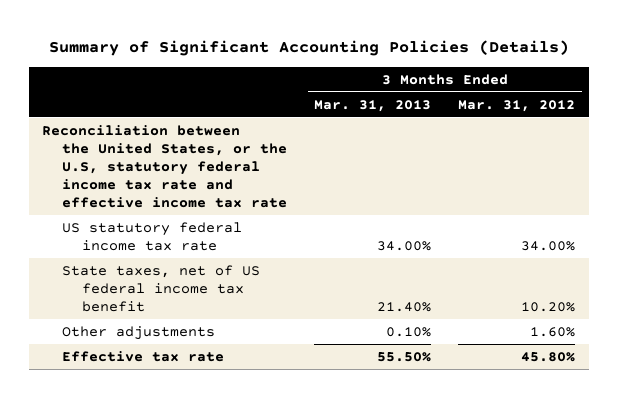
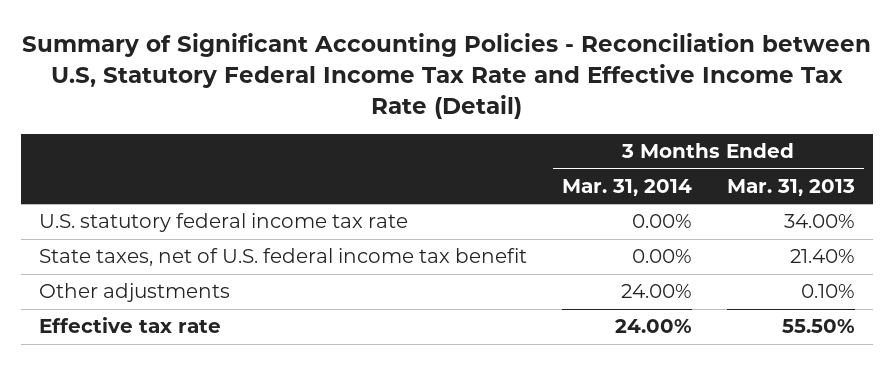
- Summary of Significant Accounting Policies (Details)
+ Summary of Significant Accounting Policies - Reconciliation between U.S, Statutory Federal Income Tax Rate and Effective Income Tax Rate (Detail)
- | 3 Months Ended Mar. 31, 2013 | 3 Months Ended Mar. 31, 2012
+ | 3 Months Ended Mar. 31, 2014 | 3 Months Ended Mar. 31, 2013
- Reconciliation between the United States, or the U.S, statutory federal income tax rate and effective income tax rate
- US statutory federal income tax rate | 34.00% | 34.00%
- State taxes, net of US federal income tax benefit | 21.40% | 10.20%
+ U.S. statutory federal income tax rate | 0.00% | 34.00%
+ State taxes, net of U.S. federal income tax benefit | 0.00% | 21.40%

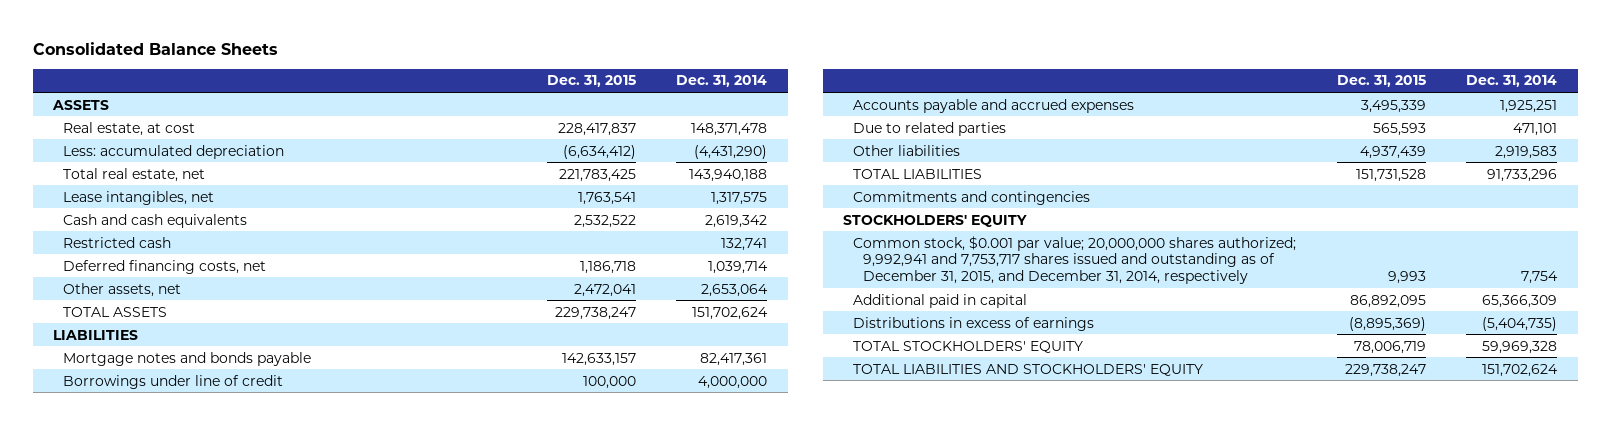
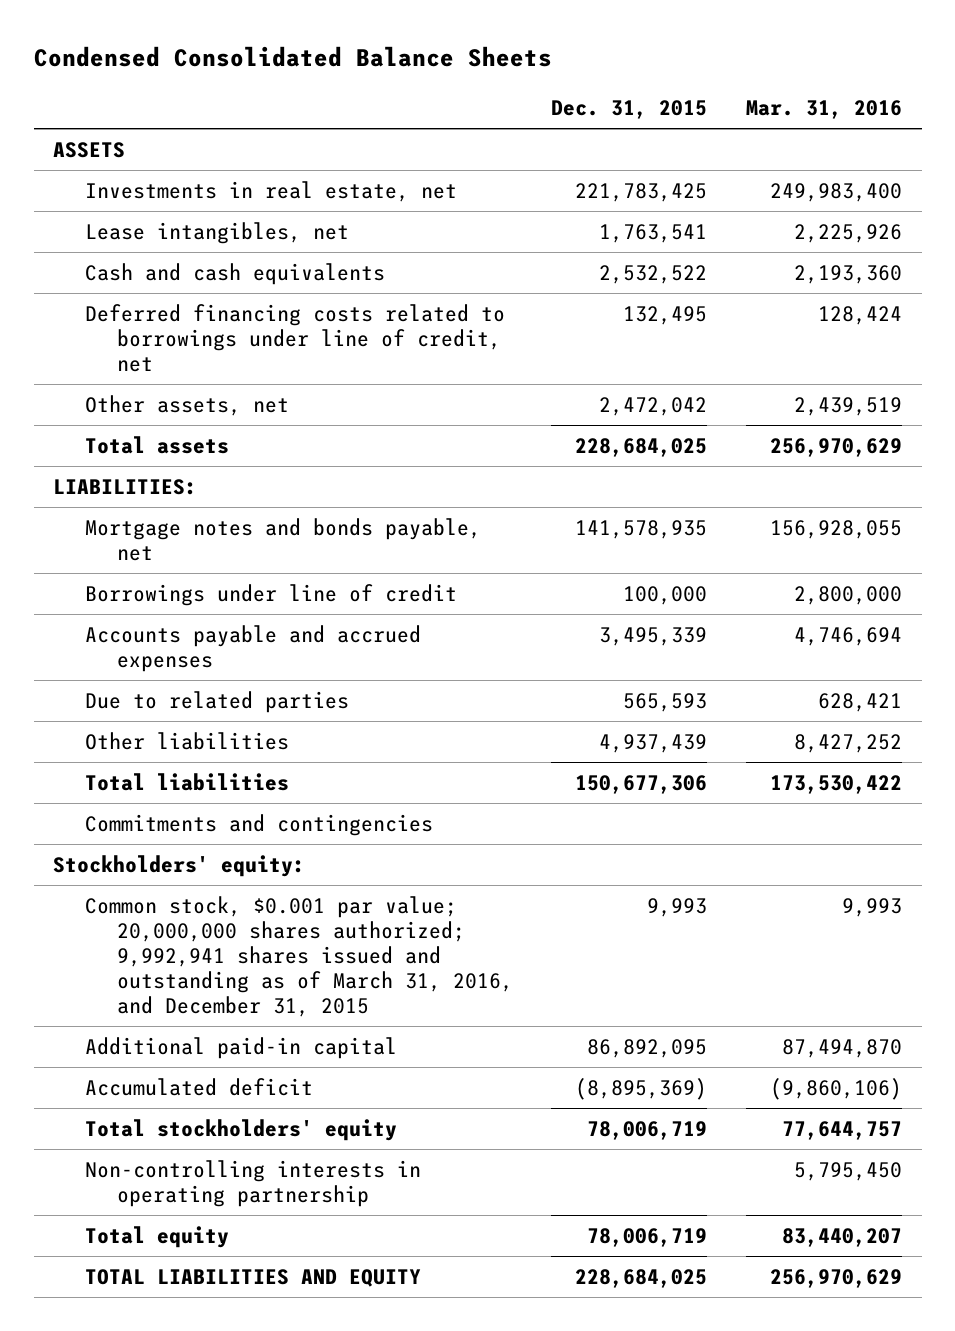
- Consolidated Balance Sheets
+ Condensed Consolidated Balance Sheets
- | Dec. 31, 2015 | Dec. 31, 2014
+ | Dec. 31, 2015 | Mar. 31, 2016
- Real estate, at cost | 228,417,837 | 148,371,478
- Less: accumulated depreciation | (6,634,412) | (4,431,290)
- Total real estate, net | 221,783,425 | 143,940,188
+ Investments in real estate, net | 221,783,425 | 249,983,400
- Restricted cash | | 132,741
- Deferred financing costs, net | 1,186,718 | 1,039,714
- Other assets, net | 2,472,041 | 2,653,064
- TOTAL ASSETS | 229,738,247 | 151,702,624
- LIABILITIES
- Mortgage notes and bonds payable | 142,633,157 | 82,417,361
+ Deferred financing costs related to borrowings under line of credit, net | 132,495 | 128,424
+ Other assets, net | 2,472,042 | 2,439,519
+ Total assets | 228,684,025 | 256,970,629
+ LIABILITIES:
+ Mortgage notes and bonds payable, net | 141,578,935 | 156,928,055
- TOTAL LIABILITIES | 151,731,528 | 91,733,296
+ Total liabilities | 150,677,306 | 173,530,422
- STOCKHOLDERS' EQUITY
- Common stock, $0.001 par value; 20,000,000 shares authorized; 9,992,941 and 7,753,717 shares issued and outstanding as of December 31, 2015, and December 31, 2014, respectively | 9,993 | 7,754
- Additional paid in capital | 86,892,095 | 65,366,309
- Distributions in excess of earnings | (8,895,369) | (5,404,735)
- TOTAL STOCKHOLDERS' EQUITY | 78,006,719 | 59,969,328
- TOTAL LIABILITIES AND STOCKHOLDERS' EQUITY | 229,738,247 | 151,702,624
+ Stockholders' equity:
+ Common stock, $0.001 par value; 20,000,000 shares authorized; 9,992,941 shares issued and outstanding as of March 31, 2016, and December 31, 2015 | 9,993 | 9,993
+ Additional paid-in capital | 86,892,095 | 87,494,870
+ Accumulated deficit | (8,895,369) | (9,860,106)
+ Total stockholders' equity | 78,006,719 | 77,644,757
+ Non-controlling interests in operating partnership | | 5,795,450
+ Total equity | 78,006,719 | 83,440,207
+ TOTAL LIABILITIES AND EQUITY | 228,684,025 | 256,970,629

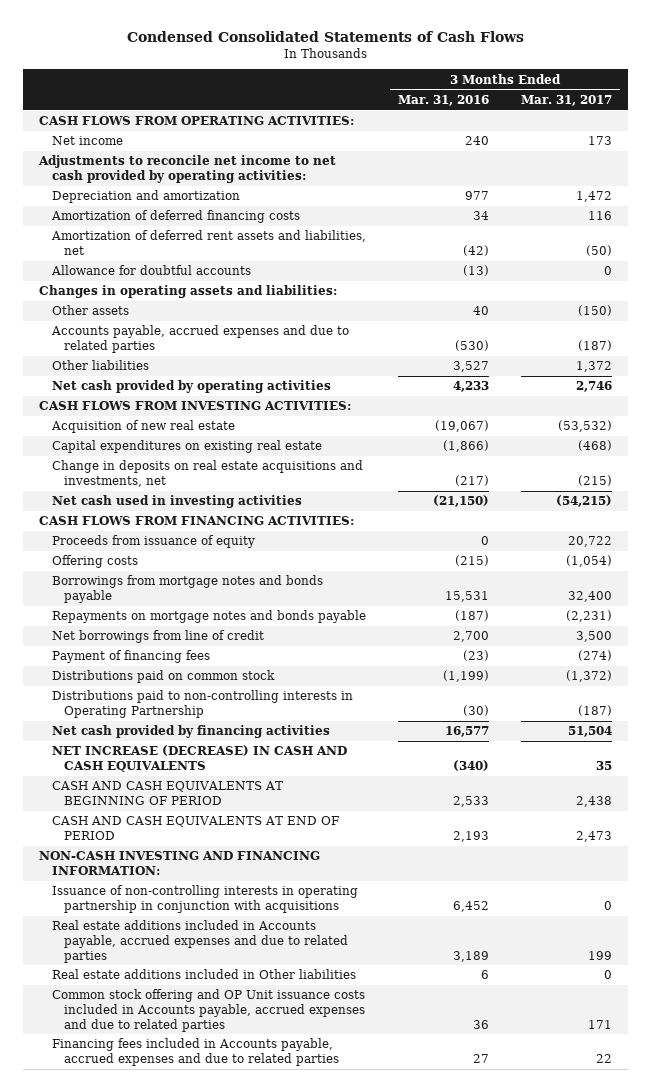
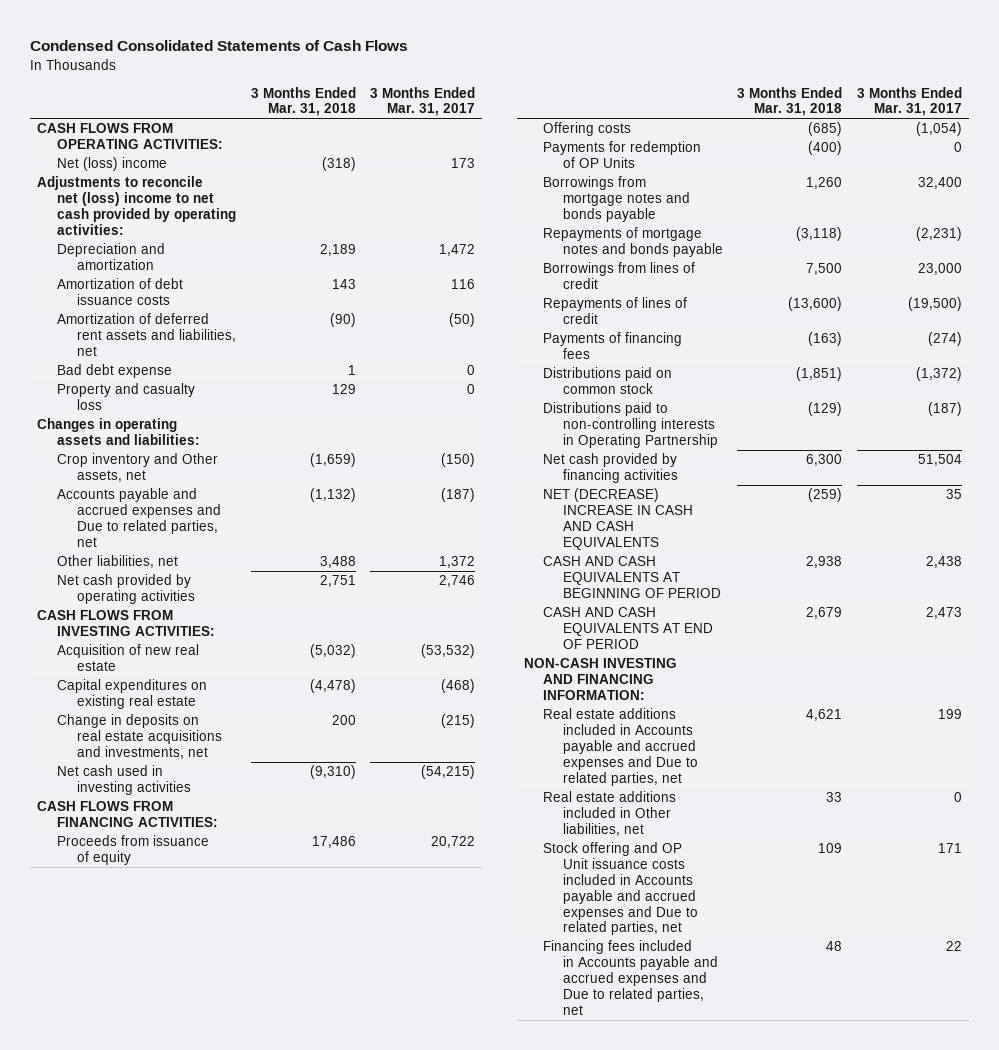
- | 3 Months Ended Mar. 31, 2016 | 3 Months Ended Mar. 31, 2017
+ | 3 Months Ended Mar. 31, 2018 | 3 Months Ended Mar. 31, 2017
- Net income | 240 | 173
- Adjustments to reconcile net income to net cash provided by operating activities:
+ Net (loss) income | (318) | 173
+ Adjustments to reconcile net (loss) income to net cash provided by operating activities:
- Amortization of deferred financing costs | 34 | 116
+ Amortization of debt issuance costs | 143 | 116
- Allowance for doubtful accounts | (13) | 0
+ Bad debt expense | 1 | 0
+ Property and casualty loss | 129 | 0
- Other assets | 40 | (150)
- Accounts payable, accrued expenses and due to related parties | (530) | (187)
- Other liabilities | 3,527 | 1,372
+ Crop inventory and Other assets, net | (1,659) | (150)
+ Accounts payable and accrued expenses and Due to related parties, net | (1,132) | (187)
+ Other liabilities, net | 3,488 | 1,372
+ Payments for redemption of OP Units | (400) | 0
- Repayments on mortgage notes and bonds payable | (187) | (2,231)
- Net borrowings from line of credit | 2,700 | 3,500
- Payment of financing fees | (23) | (274)
+ Repayments of mortgage notes and bonds payable | (3,118) | (2,231)
+ Borrowings from lines of credit | 7,500 | 23,000
+ Repayments of lines of credit | (13,600) | (19,500)
+ Payments of financing fees | (163) | (274)
- NET INCREASE (DECREASE) IN CASH AND CASH EQUIVALENTS | (340) | 35
+ NET (DECREASE) INCREASE IN CASH AND CASH EQUIVALENTS | (259) | 35
- Issuance of non-controlling interests in operating partnership in conjunction with acquisitions | 6,452 | 0
- Real estate additions included in Accounts payable, accrued expenses and due to related parties | 3,189 | 199
- Real estate additions included in Other liabilities | 6 | 0
- Common stock offering and OP Unit issuance costs included in Accounts payable, accrued expenses and due to related parties | 36 | 171
- Financing fees included in Accounts payable, accrued expenses and due to related parties | 27 | 22
+ Real estate additions included in Accounts payable and accrued expenses and Due to related parties, net | 4,621 | 199
+ Real estate additions included in Other liabilities, net | 33 | 0
+ Stock offering and OP Unit issuance costs included in Accounts payable and accrued expenses and Due to related parties, net | 109 | 171
+ Financing fees included in Accounts payable and accrued expenses and Due to related parties, net | 48 | 22

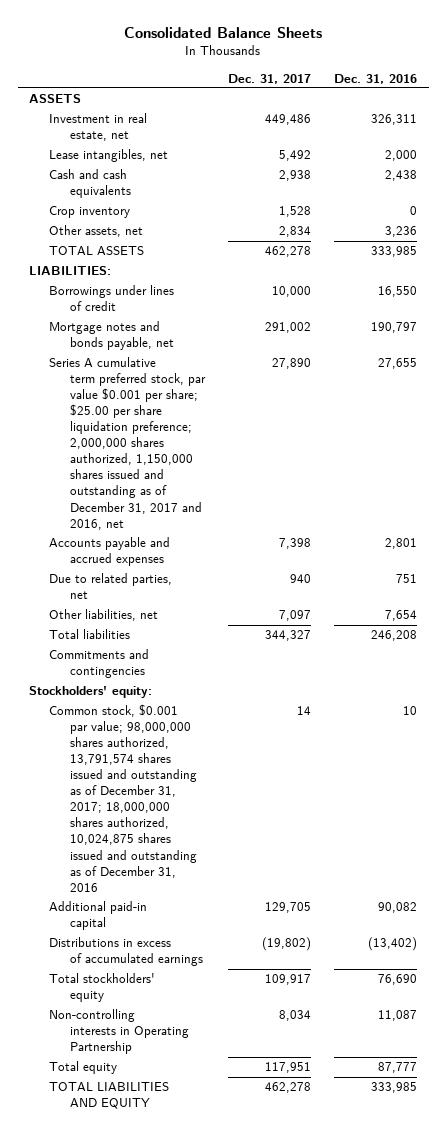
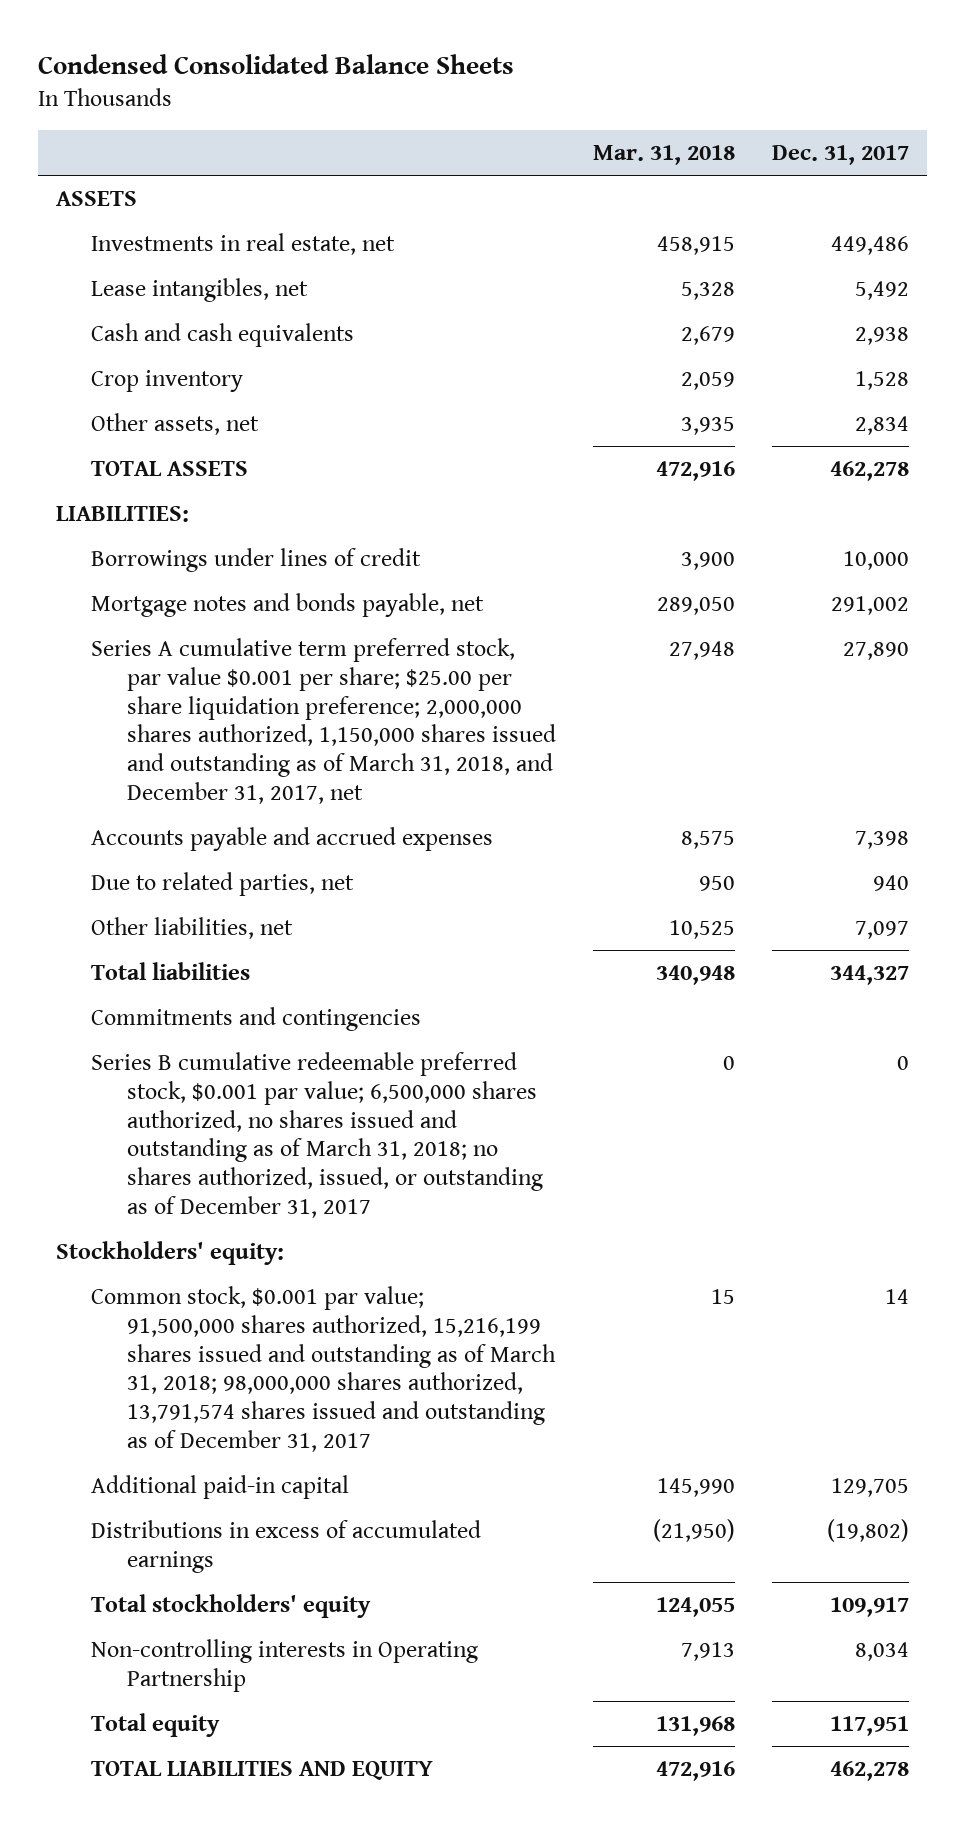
- Consolidated Balance Sheets
+ Condensed Consolidated Balance Sheets
- | Dec. 31, 2017 | Dec. 31, 2016
+ | Mar. 31, 2018 | Dec. 31, 2017
- Investment in real estate, net | 449,486 | 326,311
+ Investments in real estate, net | 458,915 | 449,486
- Series A cumulative term preferred stock, par value $0.001 per share; $25.00 per share liquidation preference; 2,000,000 shares authorized, 1,150,000 shares issued and outstanding as of December 31, 2017 and 2016, net | 27,890 | 27,655
+ Series A cumulative term preferred stock, par value $0.001 per share; $25.00 per share liquidation preference; 2,000,000 shares authorized, 1,150,000 shares issued and outstanding as of March 31, 2018, and December 31, 2017, net | 27,948 | 27,890
+ Series B cumulative redeemable preferred stock, $0.001 par value; 6,500,000 shares authorized, no shares issued and outstanding as of March 31, 2018; no shares authorized, issued, or outstanding as of December 31, 2017 | 0 | 0
- Common stock, $0.001 par value; 98,000,000 shares authorized, 13,791,574 shares issued and outstanding as of December 31, 2017; 18,000,000 shares authorized, 10,024,875 shares issued and outstanding as of December 31, 2016 | 14 | 10
+ Common stock, $0.001 par value; 91,500,000 shares authorized, 15,216,199 shares issued and outstanding as of March 31, 2018; 98,000,000 shares authorized, 13,791,574 shares issued and outstanding as of December 31, 2017 | 15 | 14

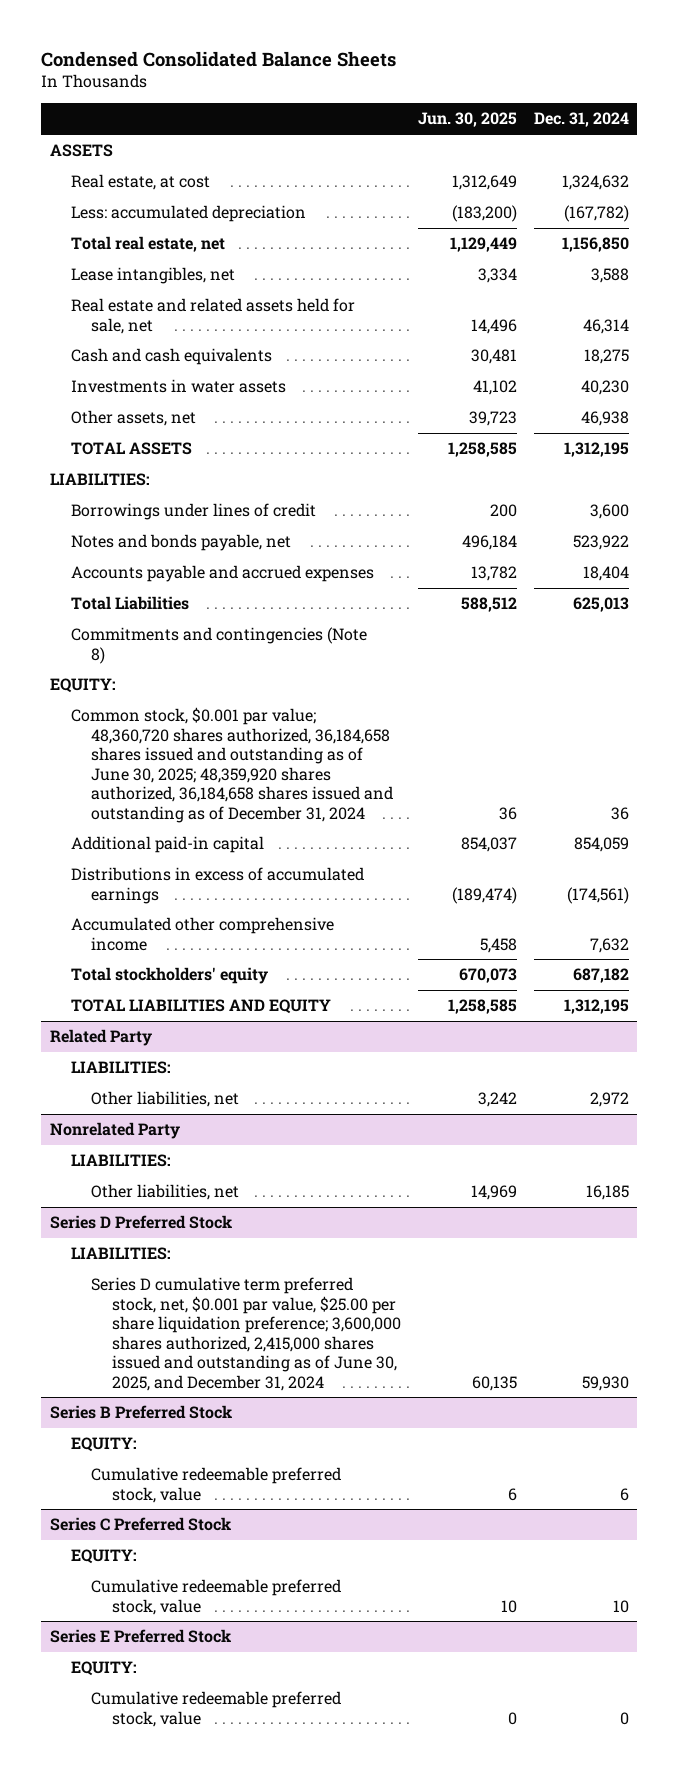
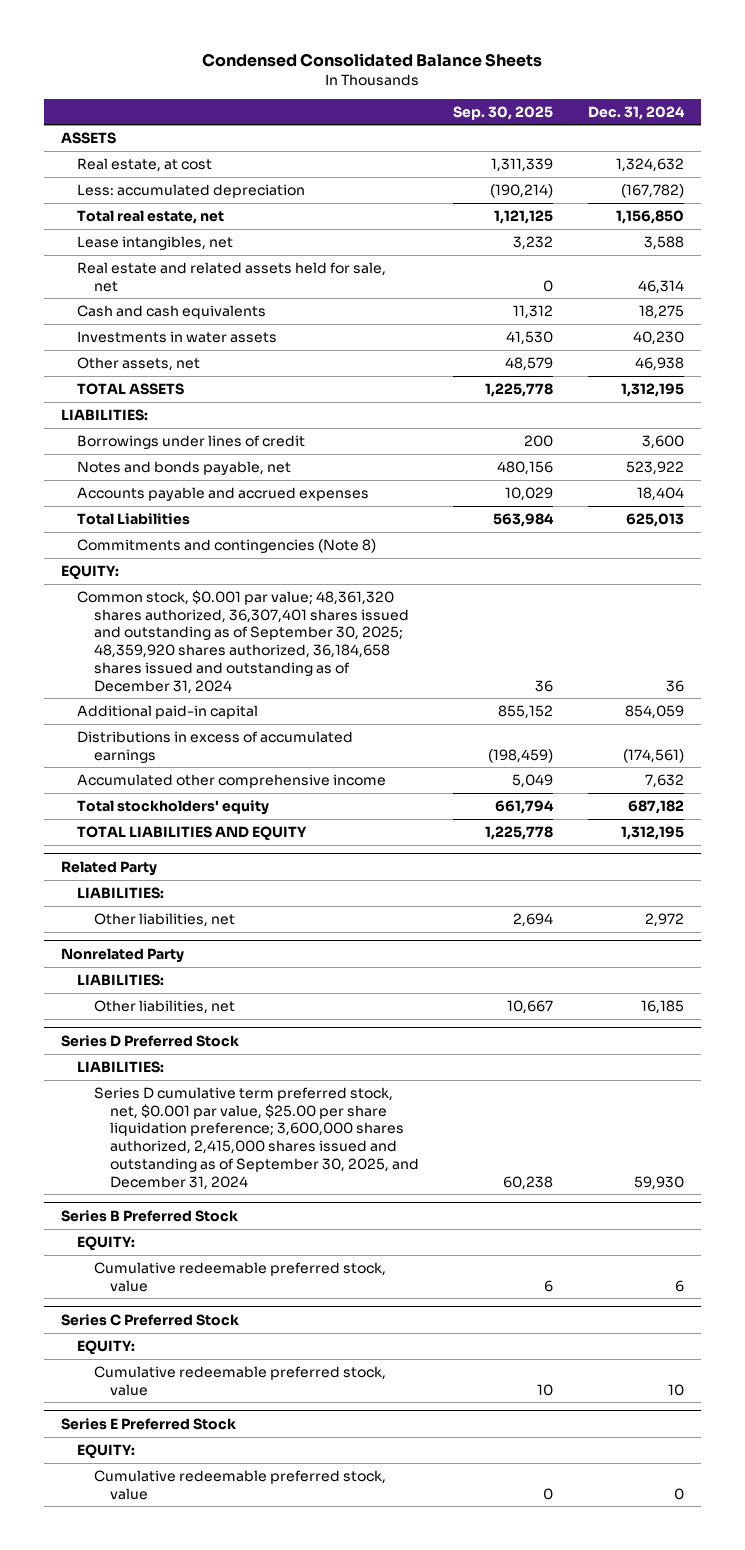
- | Jun. 30, 2025 | Dec. 31, 2024
+ | Sep. 30, 2025 | Dec. 31, 2024
- Common stock, $0.001 par value; 48,360,720 shares authorized, 36,184,658 shares issued and outstanding as of June 30, 2025; 48,359,920 shares authorized, 36,184,658 shares issued and outstanding as of December 31, 2024 | 36 | 36
+ Common stock, $0.001 par value; 48,361,320 shares authorized, 36,307,401 shares issued and outstanding as of September 30, 2025; 48,359,920 shares authorized, 36,184,658 shares issued and outstanding as of December 31, 2024 | 36 | 36
@ Series D Preferred Stock
- Series D cumulative term preferred stock, net, $0.001 par value, $25.00 per share liquidation preference; 3,600,000 shares authorized, 2,415,000 shares issued and outstanding as of June 30, 2025, and December 31, 2024 | 60,135 | 59,930
+ Series D cumulative term preferred stock, net, $0.001 par value, $25.00 per share liquidation preference; 3,600,000 shares authorized, 2,415,000 shares issued and outstanding as of September 30, 2025, and December 31, 2024 | 60,238 | 59,930

